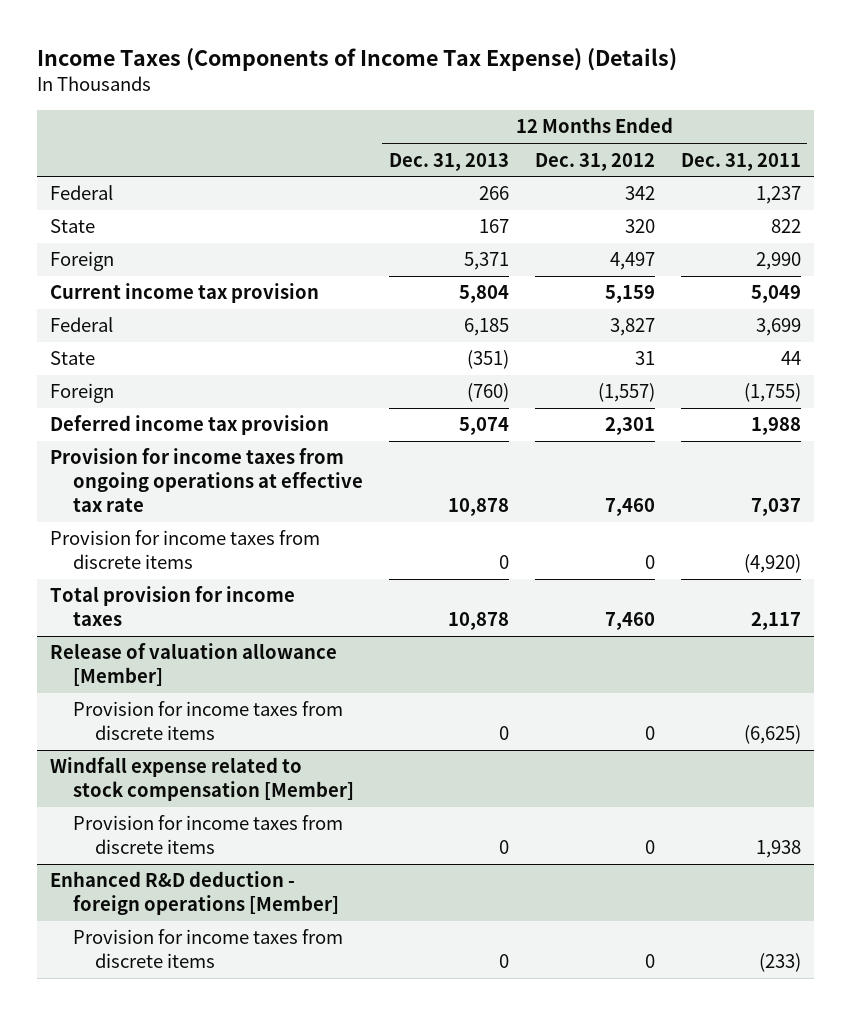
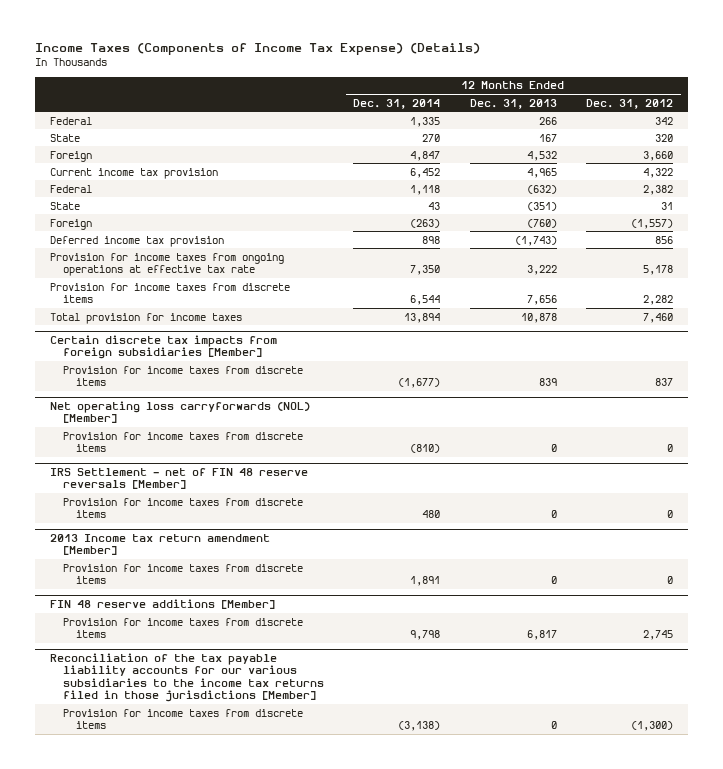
- | 12 Months Ended Dec. 31, 2013 | 12 Months Ended Dec. 31, 2012 | 12 Months Ended Dec. 31, 2011
+ | 12 Months Ended Dec. 31, 2014 | 12 Months Ended Dec. 31, 2013 | 12 Months Ended Dec. 31, 2012
- Foreign | 5,371 | 4,497 | 2,990
- Current income tax provision | 5,804 | 5,159 | 5,049
- Federal | 6,185 | 3,827 | 3,699
+ Foreign | 4,847 | 4,532 | 3,660
+ Current income tax provision | 6,452 | 4,965 | 4,322
+ Federal | 1,118 | (632) | 2,382
- Deferred income tax provision | 5,074 | 2,301 | 1,988
- Provision for income taxes from ongoing operations at effective tax rate | 10,878 | 7,460 | 7,037
- Provision for income taxes from discrete items | 0 | 0 | (4,920)
+ Deferred income tax provision | 898 | (1,743) | 856
+ Provision for income taxes from ongoing operations at effective tax rate | 7,350 | 3,222 | 5,178
+ Provision for income taxes from discrete items | 6,544 | 7,656 | 2,282
- Release of valuation allowance [Member]
+ Certain discrete tax impacts from foreign subsidiaries [Member]
+ Provision for income taxes from discrete items | (1,677) | 839 | 837
+ Net operating loss carryforwards (NOL) [Member]
- Windfall expense related to stock compensation [Member]
+ IRS Settlement - net of FIN 48 reserve reversals [Member]
- Enhanced R&D deduction - foreign operations [Member]
+ 2013 Income tax return amendment [Member]
+ FIN 48 reserve additions [Member]
+ Provision for income taxes from discrete items | 9,798 | 6,817 | 2,745
+ Reconciliation of the tax payable liability accounts for our various subsidiaries to the income tax returns filed in those jurisdictions [Member]
+ Provision for income taxes from discrete items | (3,138) | 0 | (1,300)

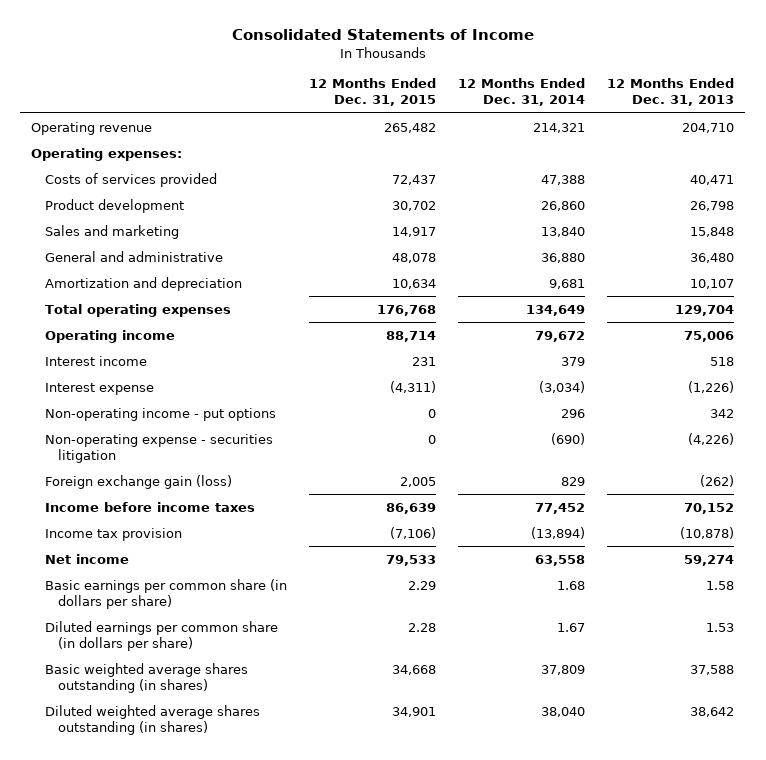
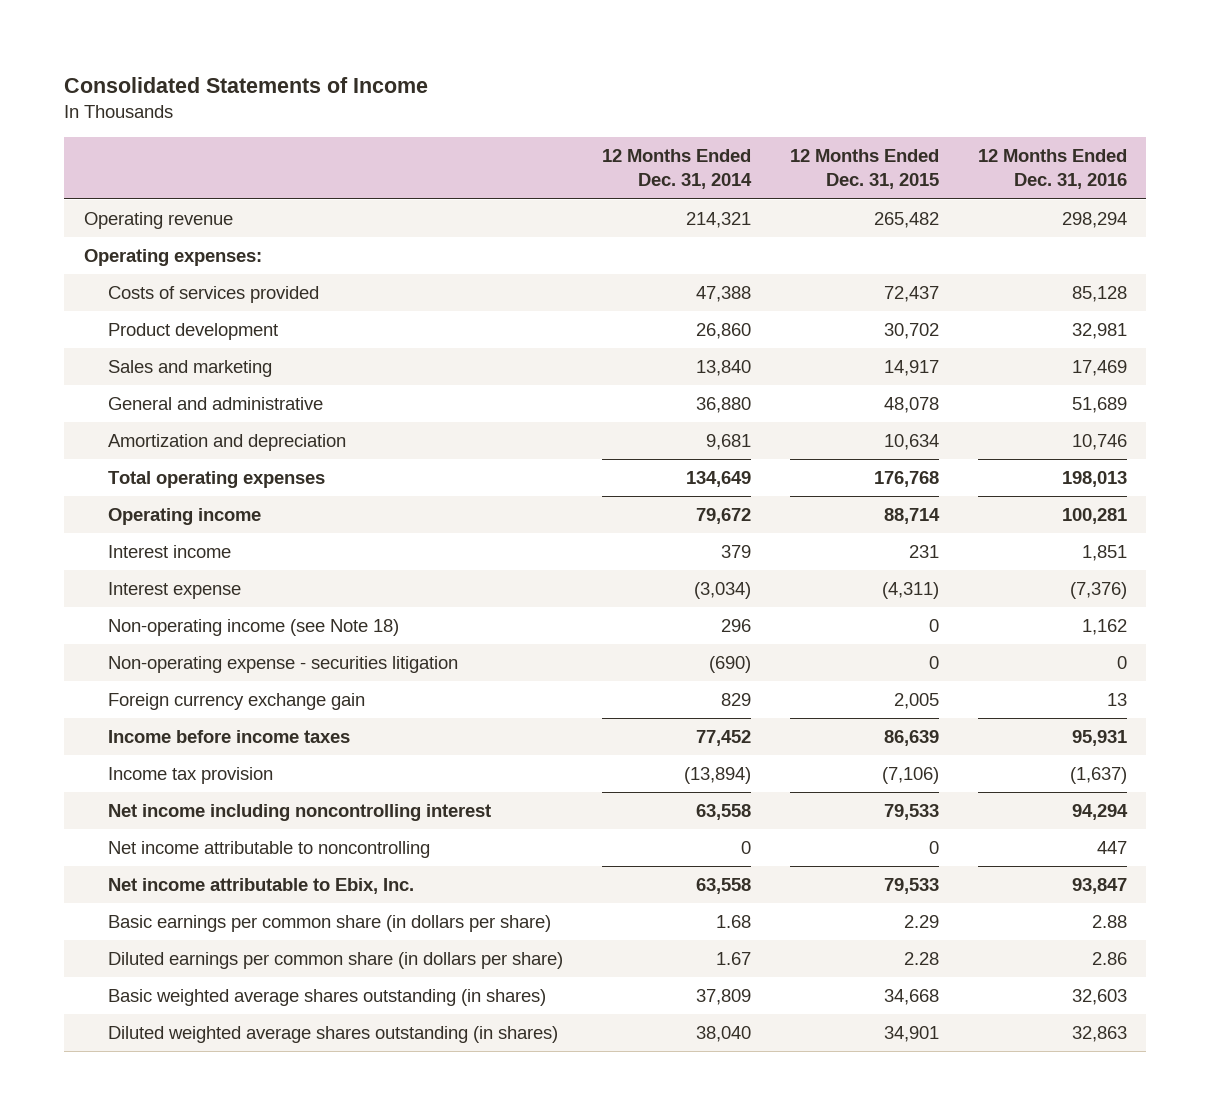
- | 12 Months Ended Dec. 31, 2015 | 12 Months Ended Dec. 31, 2014 | 12 Months Ended Dec. 31, 2013
+ | 12 Months Ended Dec. 31, 2014 | 12 Months Ended Dec. 31, 2015 | 12 Months Ended Dec. 31, 2016
- Non-operating income - put options | 0 | 296 | 342
+ Non-operating income (see Note 18) | 296 | 0 | 1,162
- Foreign exchange gain (loss) | 2,005 | 829 | (262)
+ Foreign currency exchange gain | 829 | 2,005 | 13
- Net income | 79,533 | 63,558 | 59,274
+ Net income including noncontrolling interest | 63,558 | 79,533 | 94,294
+ Net income attributable to noncontrolling | 0 | 0 | 447
+ Net income attributable to Ebix, Inc. | 63,558 | 79,533 | 93,847

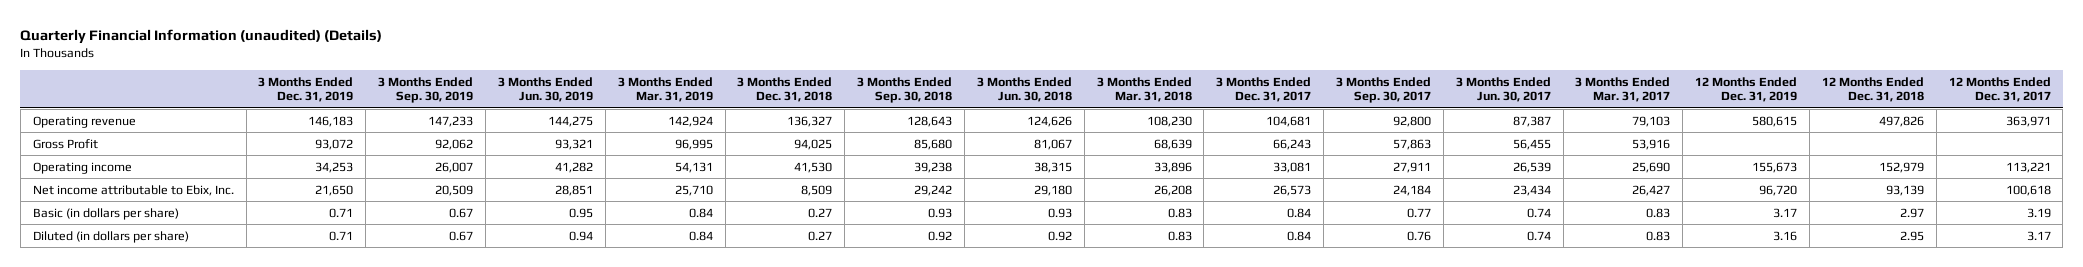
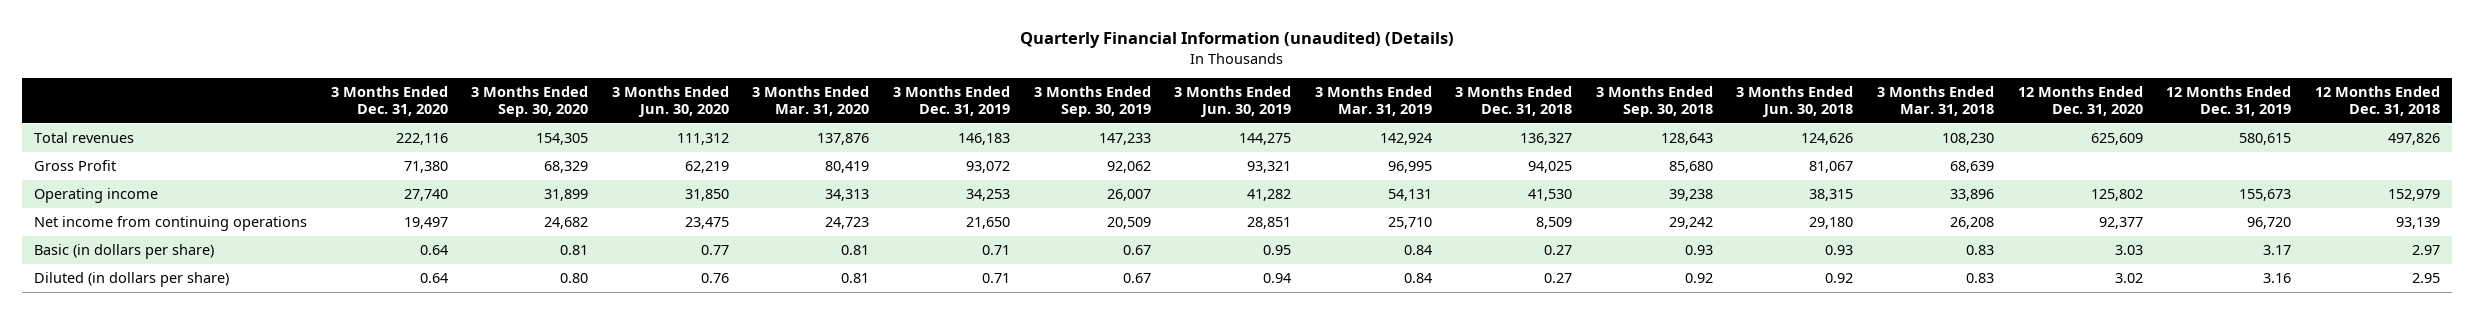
- | 3 Months Ended Dec. 31, 2019 | 3 Months Ended Sep. 30, 2019 | 3 Months Ended Jun. 30, 2019 | 3 Months Ended Mar. 31, 2019 | 3 Months Ended Dec. 31, 2018 | 3 Months Ended Sep. 30, 2018 | 3 Months Ended Jun. 30, 2018 | 3 Months Ended Mar. 31, 2018 | 3 Months Ended Dec. 31, 2017 | 3 Months Ended Sep. 30, 2017 | 3 Months Ended Jun. 30, 2017 | 3 Months Ended Mar. 31, 2017 | 12 Months Ended Dec. 31, 2019 | 12 Months Ended Dec. 31, 2018 | 12 Months Ended Dec. 31, 2017
+ | 3 Months Ended Dec. 31, 2020 | 3 Months Ended Sep. 30, 2020 | 3 Months Ended Jun. 30, 2020 | 3 Months Ended Mar. 31, 2020 | 3 Months Ended Dec. 31, 2019 | 3 Months Ended Sep. 30, 2019 | 3 Months Ended Jun. 30, 2019 | 3 Months Ended Mar. 31, 2019 | 3 Months Ended Dec. 31, 2018 | 3 Months Ended Sep. 30, 2018 | 3 Months Ended Jun. 30, 2018 | 3 Months Ended Mar. 31, 2018 | 12 Months Ended Dec. 31, 2020 | 12 Months Ended Dec. 31, 2019 | 12 Months Ended Dec. 31, 2018
- Operating revenue | 146,183 | 147,233 | 144,275 | 142,924 | 136,327 | 128,643 | 124,626 | 108,230 | 104,681 | 92,800 | 87,387 | 79,103 | 580,615 | 497,826 | 363,971
+ Total revenues | 222,116 | 154,305 | 111,312 | 137,876 | 146,183 | 147,233 | 144,275 | 142,924 | 136,327 | 128,643 | 124,626 | 108,230 | 625,609 | 580,615 | 497,826
- Net income attributable to Ebix, Inc. | 21,650 | 20,509 | 28,851 | 25,710 | 8,509 | 29,242 | 29,180 | 26,208 | 26,573 | 24,184 | 23,434 | 26,427 | 96,720 | 93,139 | 100,618
+ Net income from continuing operations | 19,497 | 24,682 | 23,475 | 24,723 | 21,650 | 20,509 | 28,851 | 25,710 | 8,509 | 29,242 | 29,180 | 26,208 | 92,377 | 96,720 | 93,139

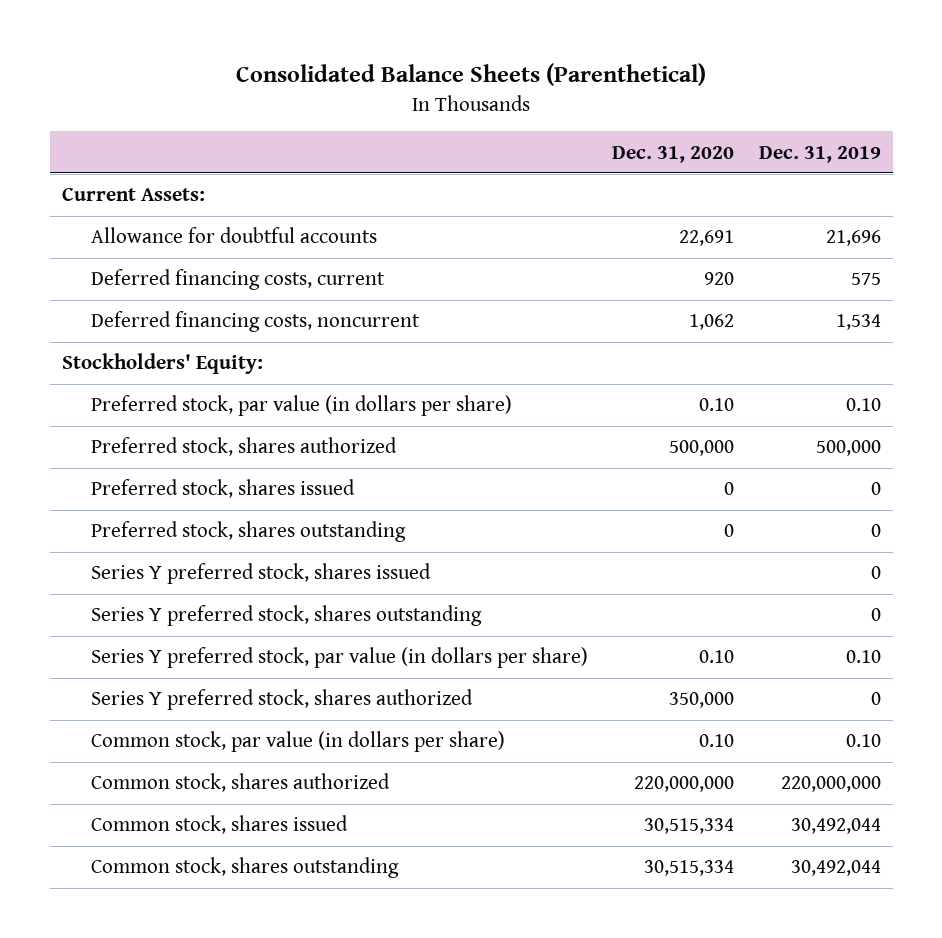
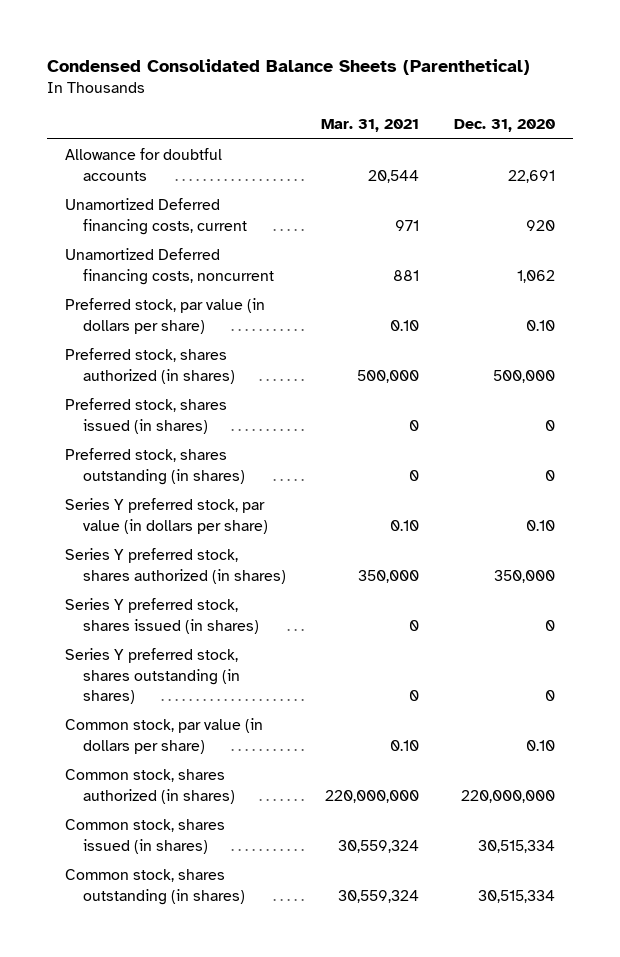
- Consolidated Balance Sheets (Parenthetical)
+ Condensed Consolidated Balance Sheets (Parenthetical)
- | Dec. 31, 2020 | Dec. 31, 2019
+ | Mar. 31, 2021 | Dec. 31, 2020
- Current Assets:
- Deferred financing costs, current | 920 | 575
- Deferred financing costs, noncurrent | 1,062 | 1,534
- Stockholders' Equity:
+ Unamortized Deferred financing costs, current | 971 | 920
+ Unamortized Deferred financing costs, noncurrent | 881 | 1,062
- Preferred stock, shares authorized | 500,000 | 500,000
- Preferred stock, shares issued | 0 | 0
- Preferred stock, shares outstanding | 0 | 0
- Series Y preferred stock, shares issued | | 0
- Series Y preferred stock, shares outstanding | | 0
+ Preferred stock, shares authorized (in shares) | 500,000 | 500,000
+ Preferred stock, shares issued (in shares) | 0 | 0
+ Preferred stock, shares outstanding (in shares) | 0 | 0
- Series Y preferred stock, shares authorized | 350,000 | 0
+ Series Y preferred stock, shares authorized (in shares) | 350,000 | 350,000
+ Series Y preferred stock, shares issued (in shares) | 0 | 0
+ Series Y preferred stock, shares outstanding (in shares) | 0 | 0
- Common stock, shares authorized | 220,000,000 | 220,000,000
- Common stock, shares issued | 30,515,334 | 30,492,044
- Common stock, shares outstanding | 30,515,334 | 30,492,044
+ Common stock, shares authorized (in shares) | 220,000,000 | 220,000,000
+ Common stock, shares issued (in shares) | 30,559,324 | 30,515,334
+ Common stock, shares outstanding (in shares) | 30,559,324 | 30,515,334

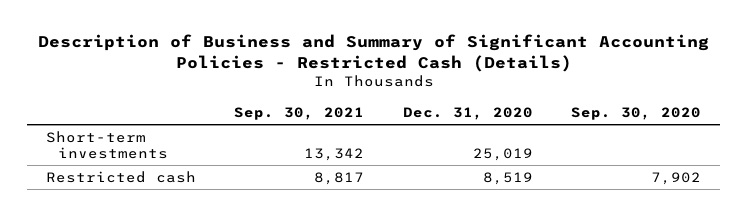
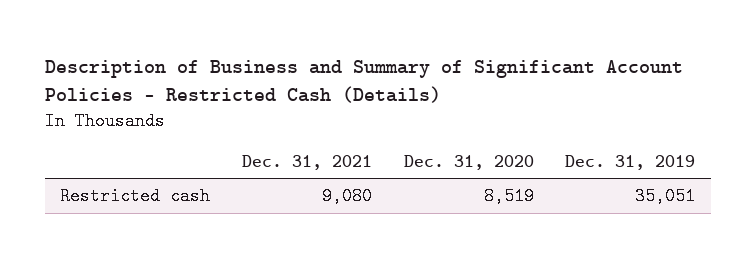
- Description of Business and Summary of Significant Accounting Policies - Restricted Cash (Details)
+ Description of Business and Summary of Significant Account Policies - Restricted Cash (Details)
- | Sep. 30, 2021 | Dec. 31, 2020 | Sep. 30, 2020
+ | Dec. 31, 2021 | Dec. 31, 2020 | Dec. 31, 2019
- Short-term investments | 13,342 | 25,019 |

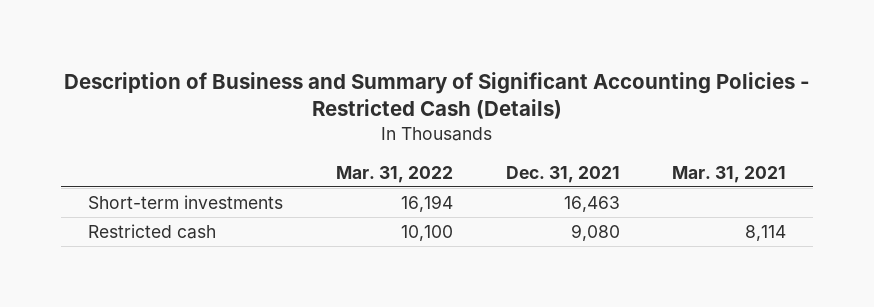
- Description of Business and Summary of Significant Account Policies - Restricted Cash (Details)
+ Description of Business and Summary of Significant Accounting Policies - Restricted Cash (Details)
- | Dec. 31, 2021 | Dec. 31, 2020 | Dec. 31, 2019
+ | Mar. 31, 2022 | Dec. 31, 2021 | Mar. 31, 2021
+ Short-term investments | 16,194 | 16,463 |

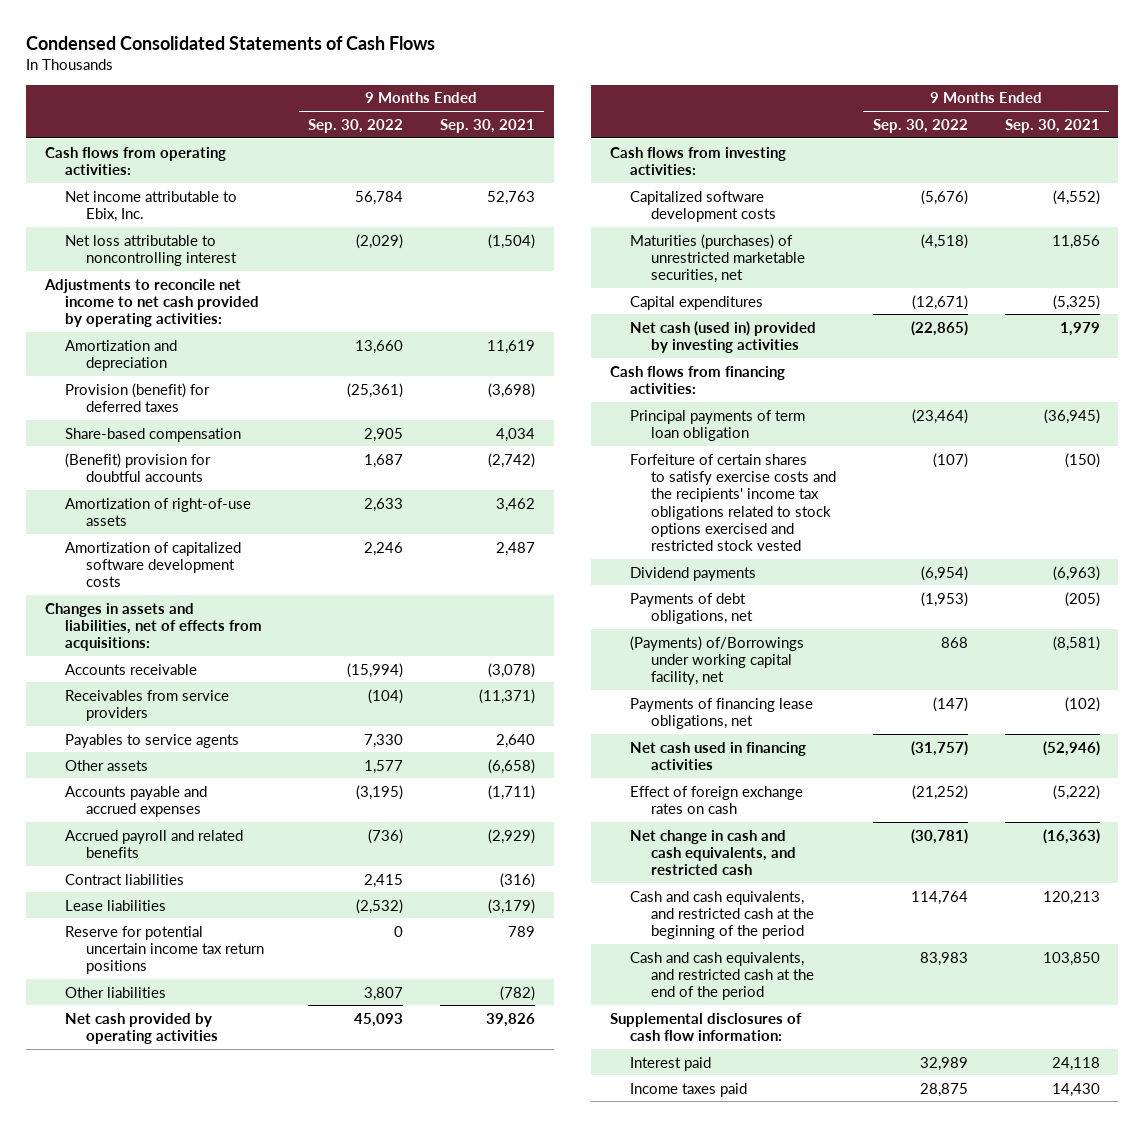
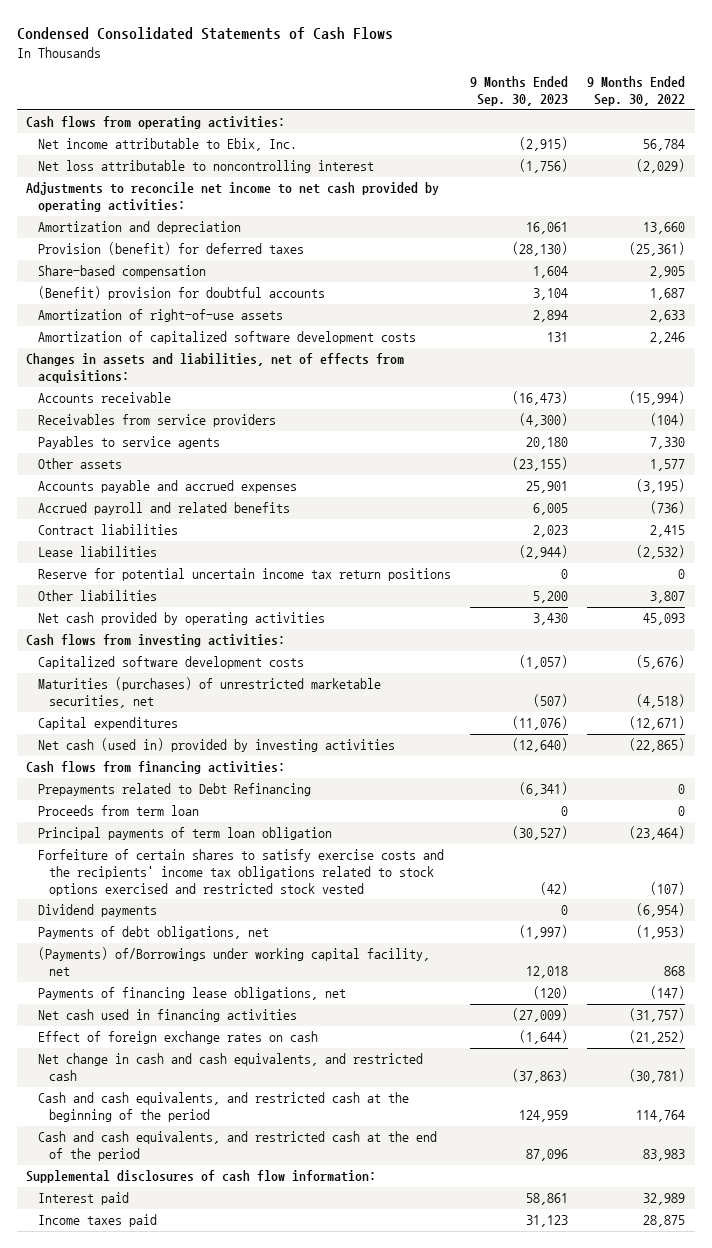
- | 9 Months Ended Sep. 30, 2022 | 9 Months Ended Sep. 30, 2021
+ | 9 Months Ended Sep. 30, 2023 | 9 Months Ended Sep. 30, 2022
+ Prepayments related to Debt Refinancing | (6,341) | 0
+ Proceeds from term loan | 0 | 0

